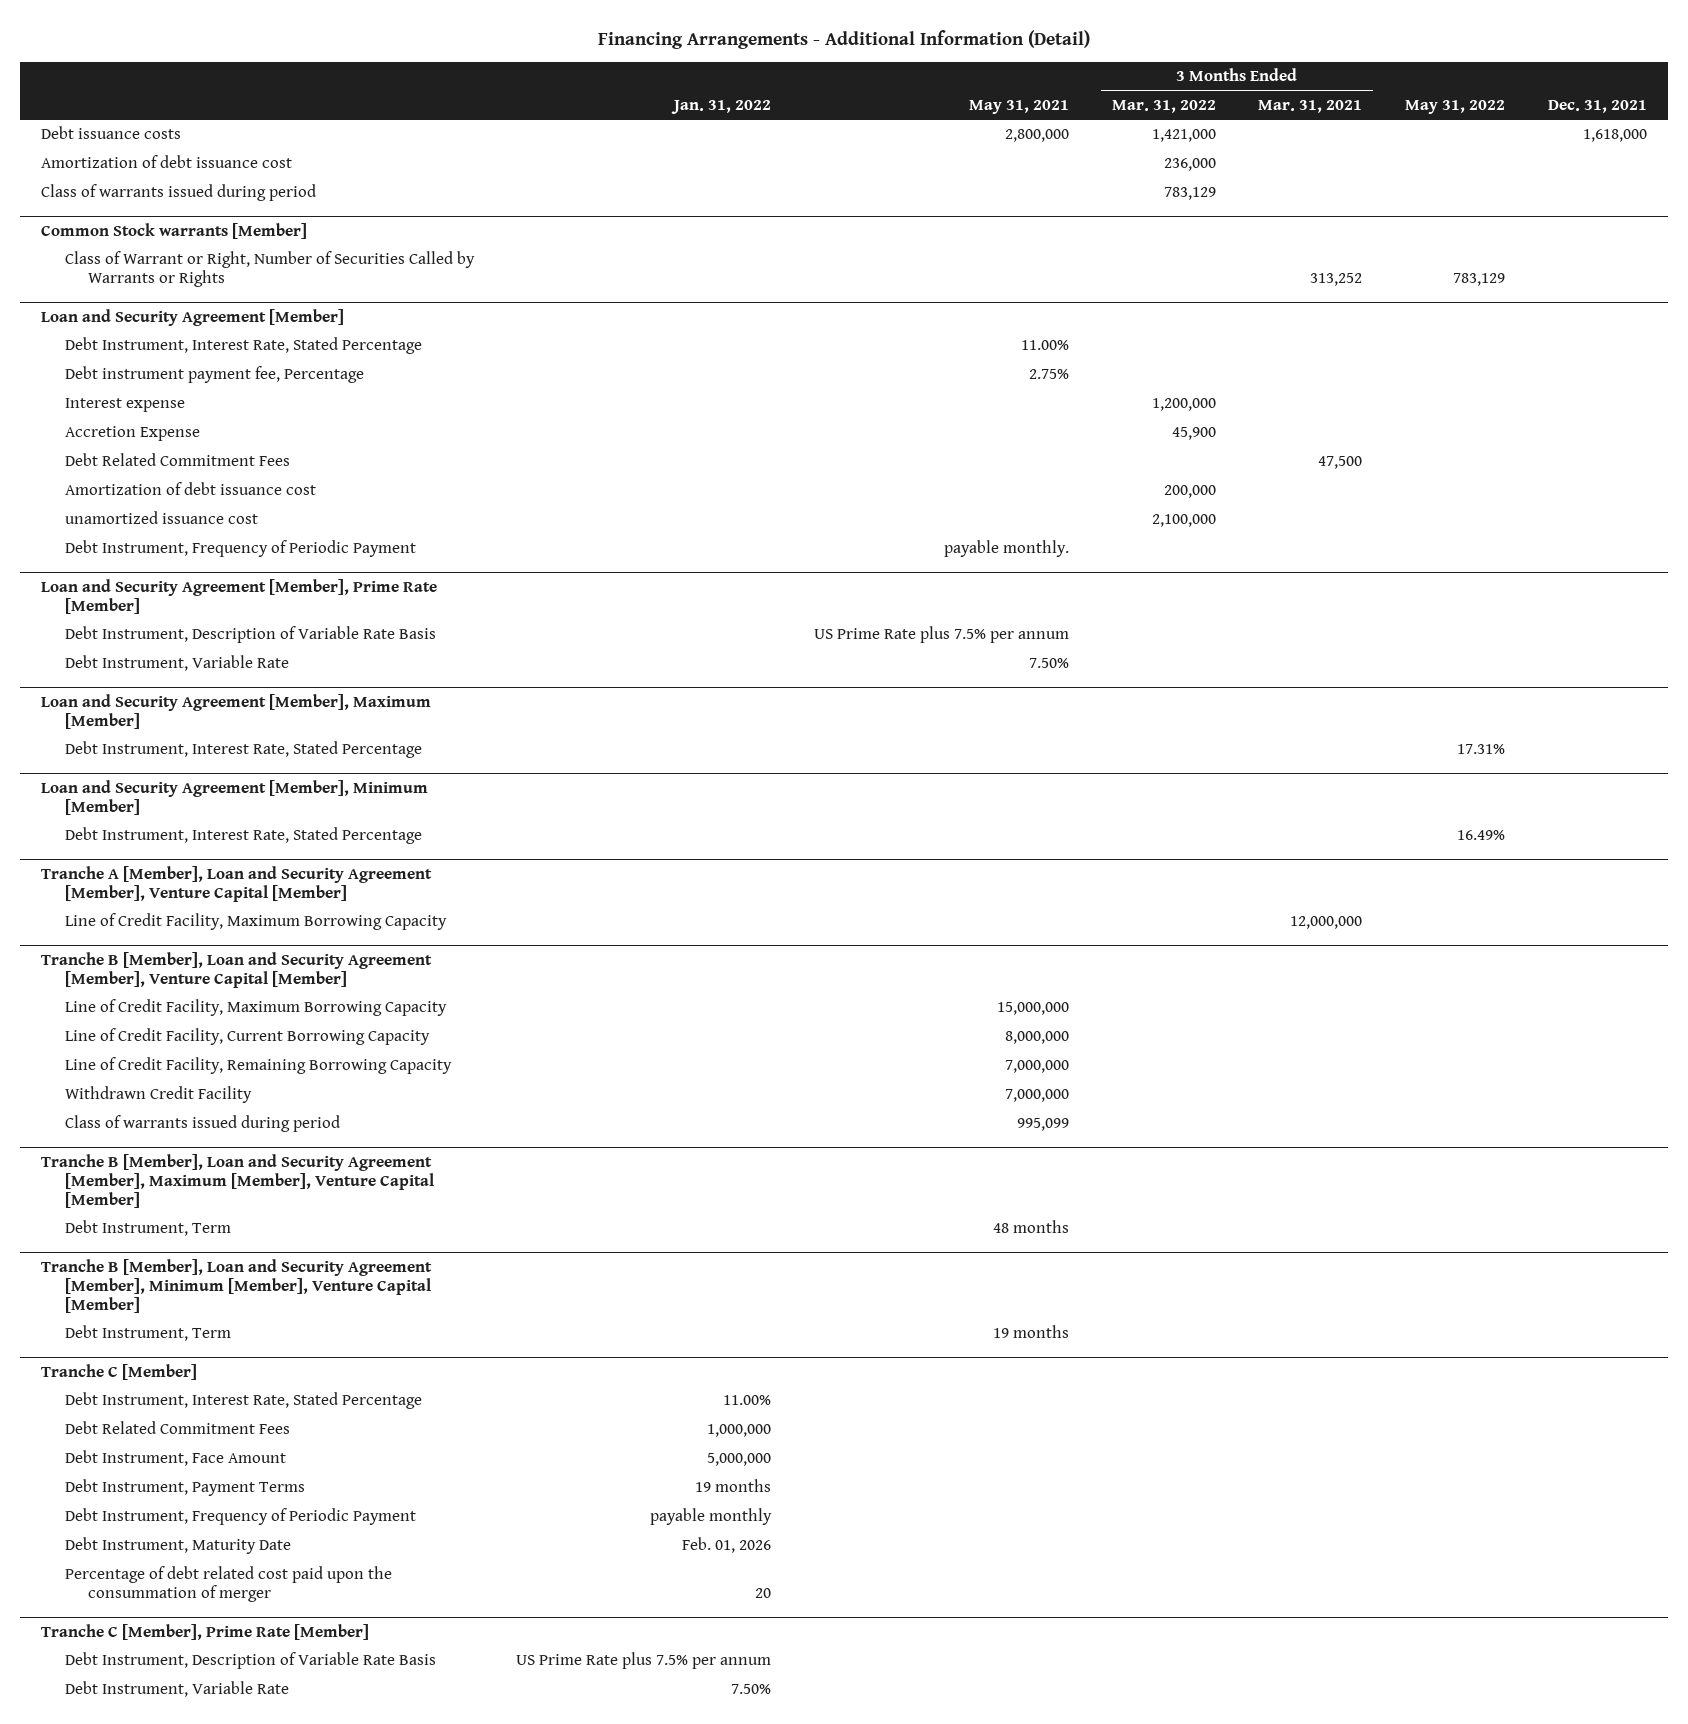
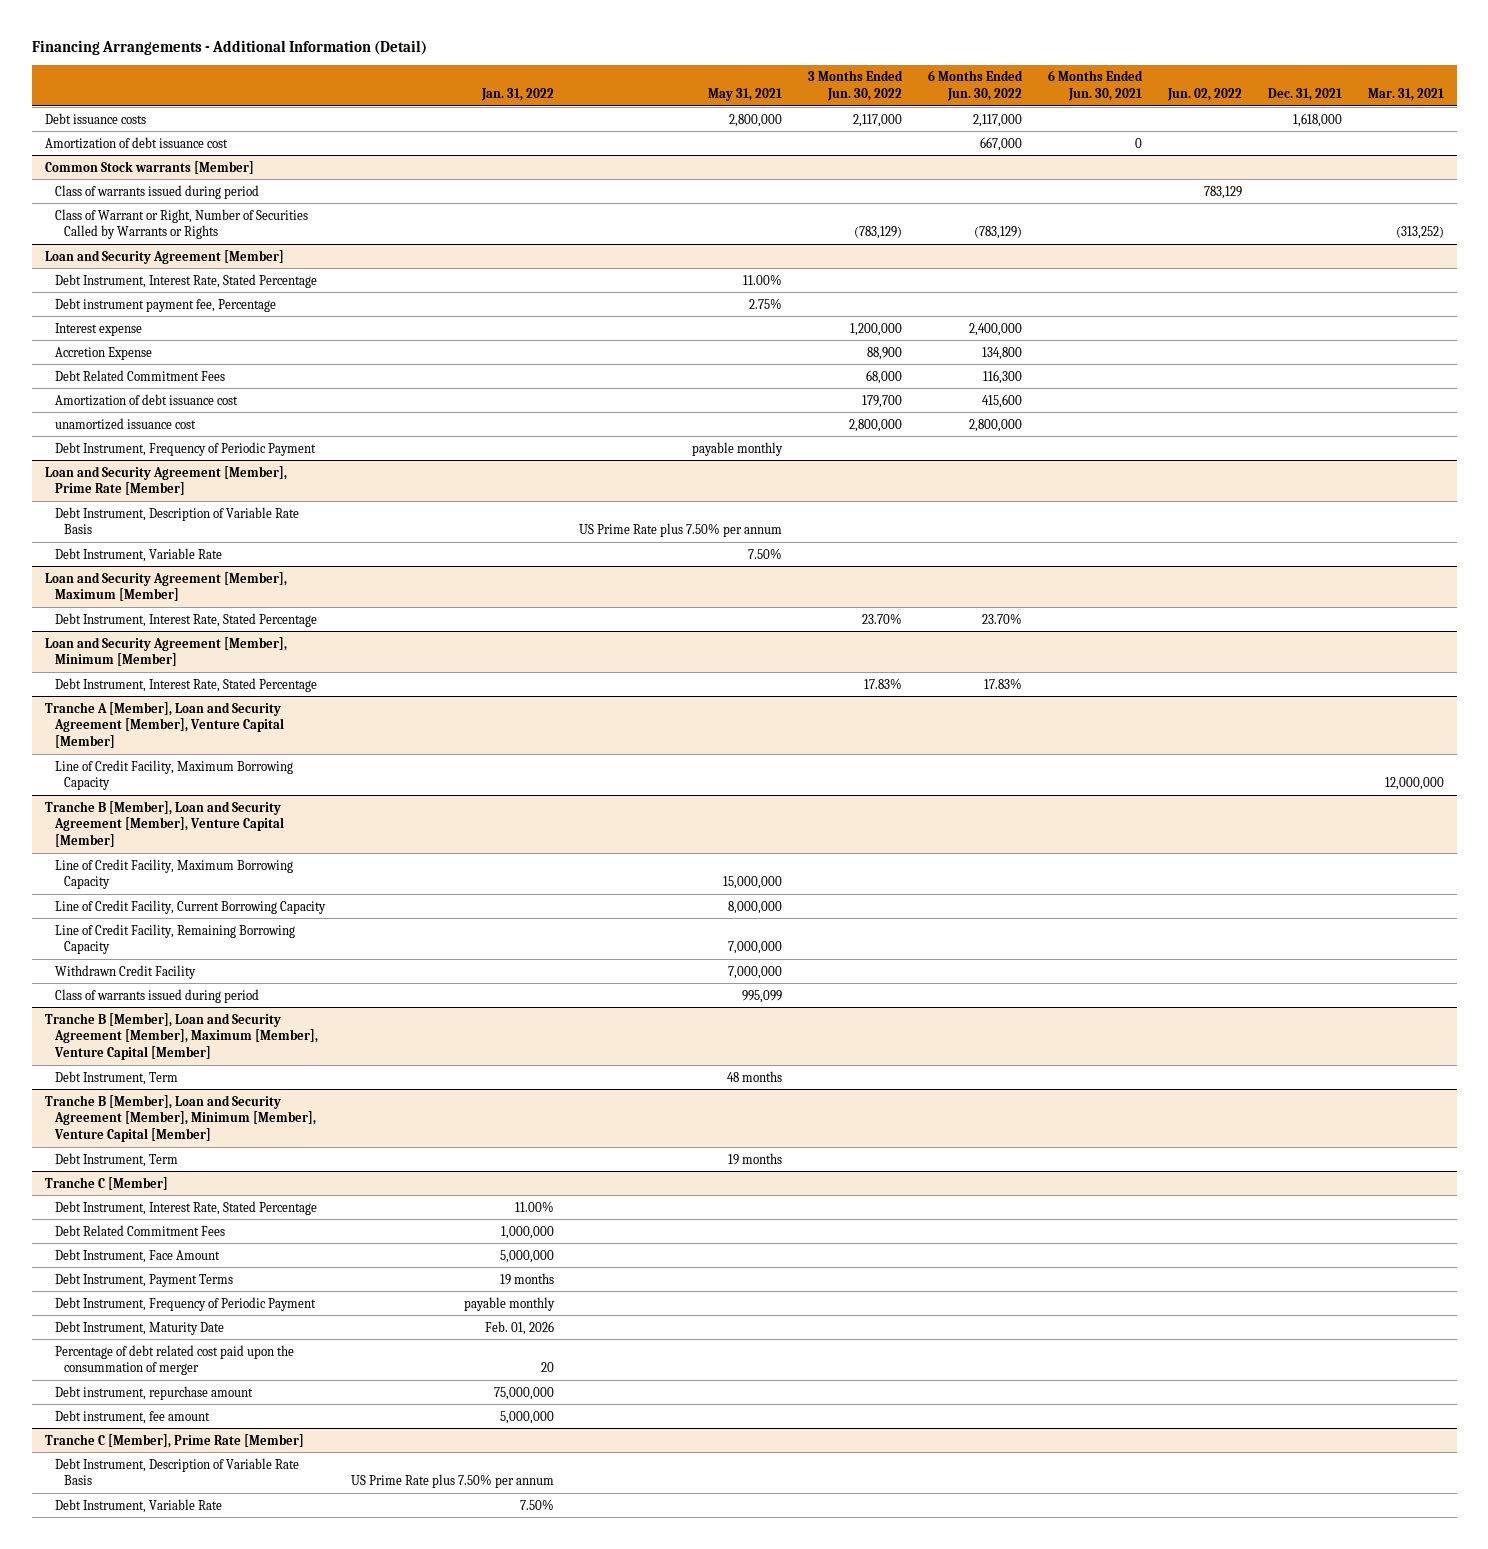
- | Jan. 31, 2022 | May 31, 2021 | 3 Months Ended Mar. 31, 2022 | 3 Months Ended Mar. 31, 2021 | May 31, 2022 | Dec. 31, 2021
+ | Jan. 31, 2022 | May 31, 2021 | 3 Months Ended Jun. 30, 2022 | 6 Months Ended Jun. 30, 2022 | 6 Months Ended Jun. 30, 2021 | Jun. 02, 2022 | Dec. 31, 2021 | Mar. 31, 2021
- Class of warrants issued during period | | | 783,129 | | |
@ Common Stock warrants [Member]
+ Class of warrants issued during period | | | | | | 783,129 | |
@ Loan and Security Agreement [Member]
- Debt Instrument, Frequency of Periodic Payment | | payable monthly. | | | |
+ Debt Instrument, Frequency of Periodic Payment | | payable monthly | | | | | |
@ Loan and Security Agreement [Member], Prime Rate [Member]
- Debt Instrument, Description of Variable Rate Basis | | US Prime Rate plus 7.5% per annum | | | |
+ Debt Instrument, Description of Variable Rate Basis | | US Prime Rate plus 7.50% per annum | | | | | |
@ Tranche C [Member]
+ Debt instrument, repurchase amount | 75,000,000 | | | | | | |
+ Debt instrument, fee amount | 5,000,000 | | | | | | |
@ Tranche C [Member], Prime Rate [Member]
- Debt Instrument, Description of Variable Rate Basis | US Prime Rate plus 7.5% per annum | | | | |
+ Debt Instrument, Description of Variable Rate Basis | US Prime Rate plus 7.50% per annum | | | | | | |

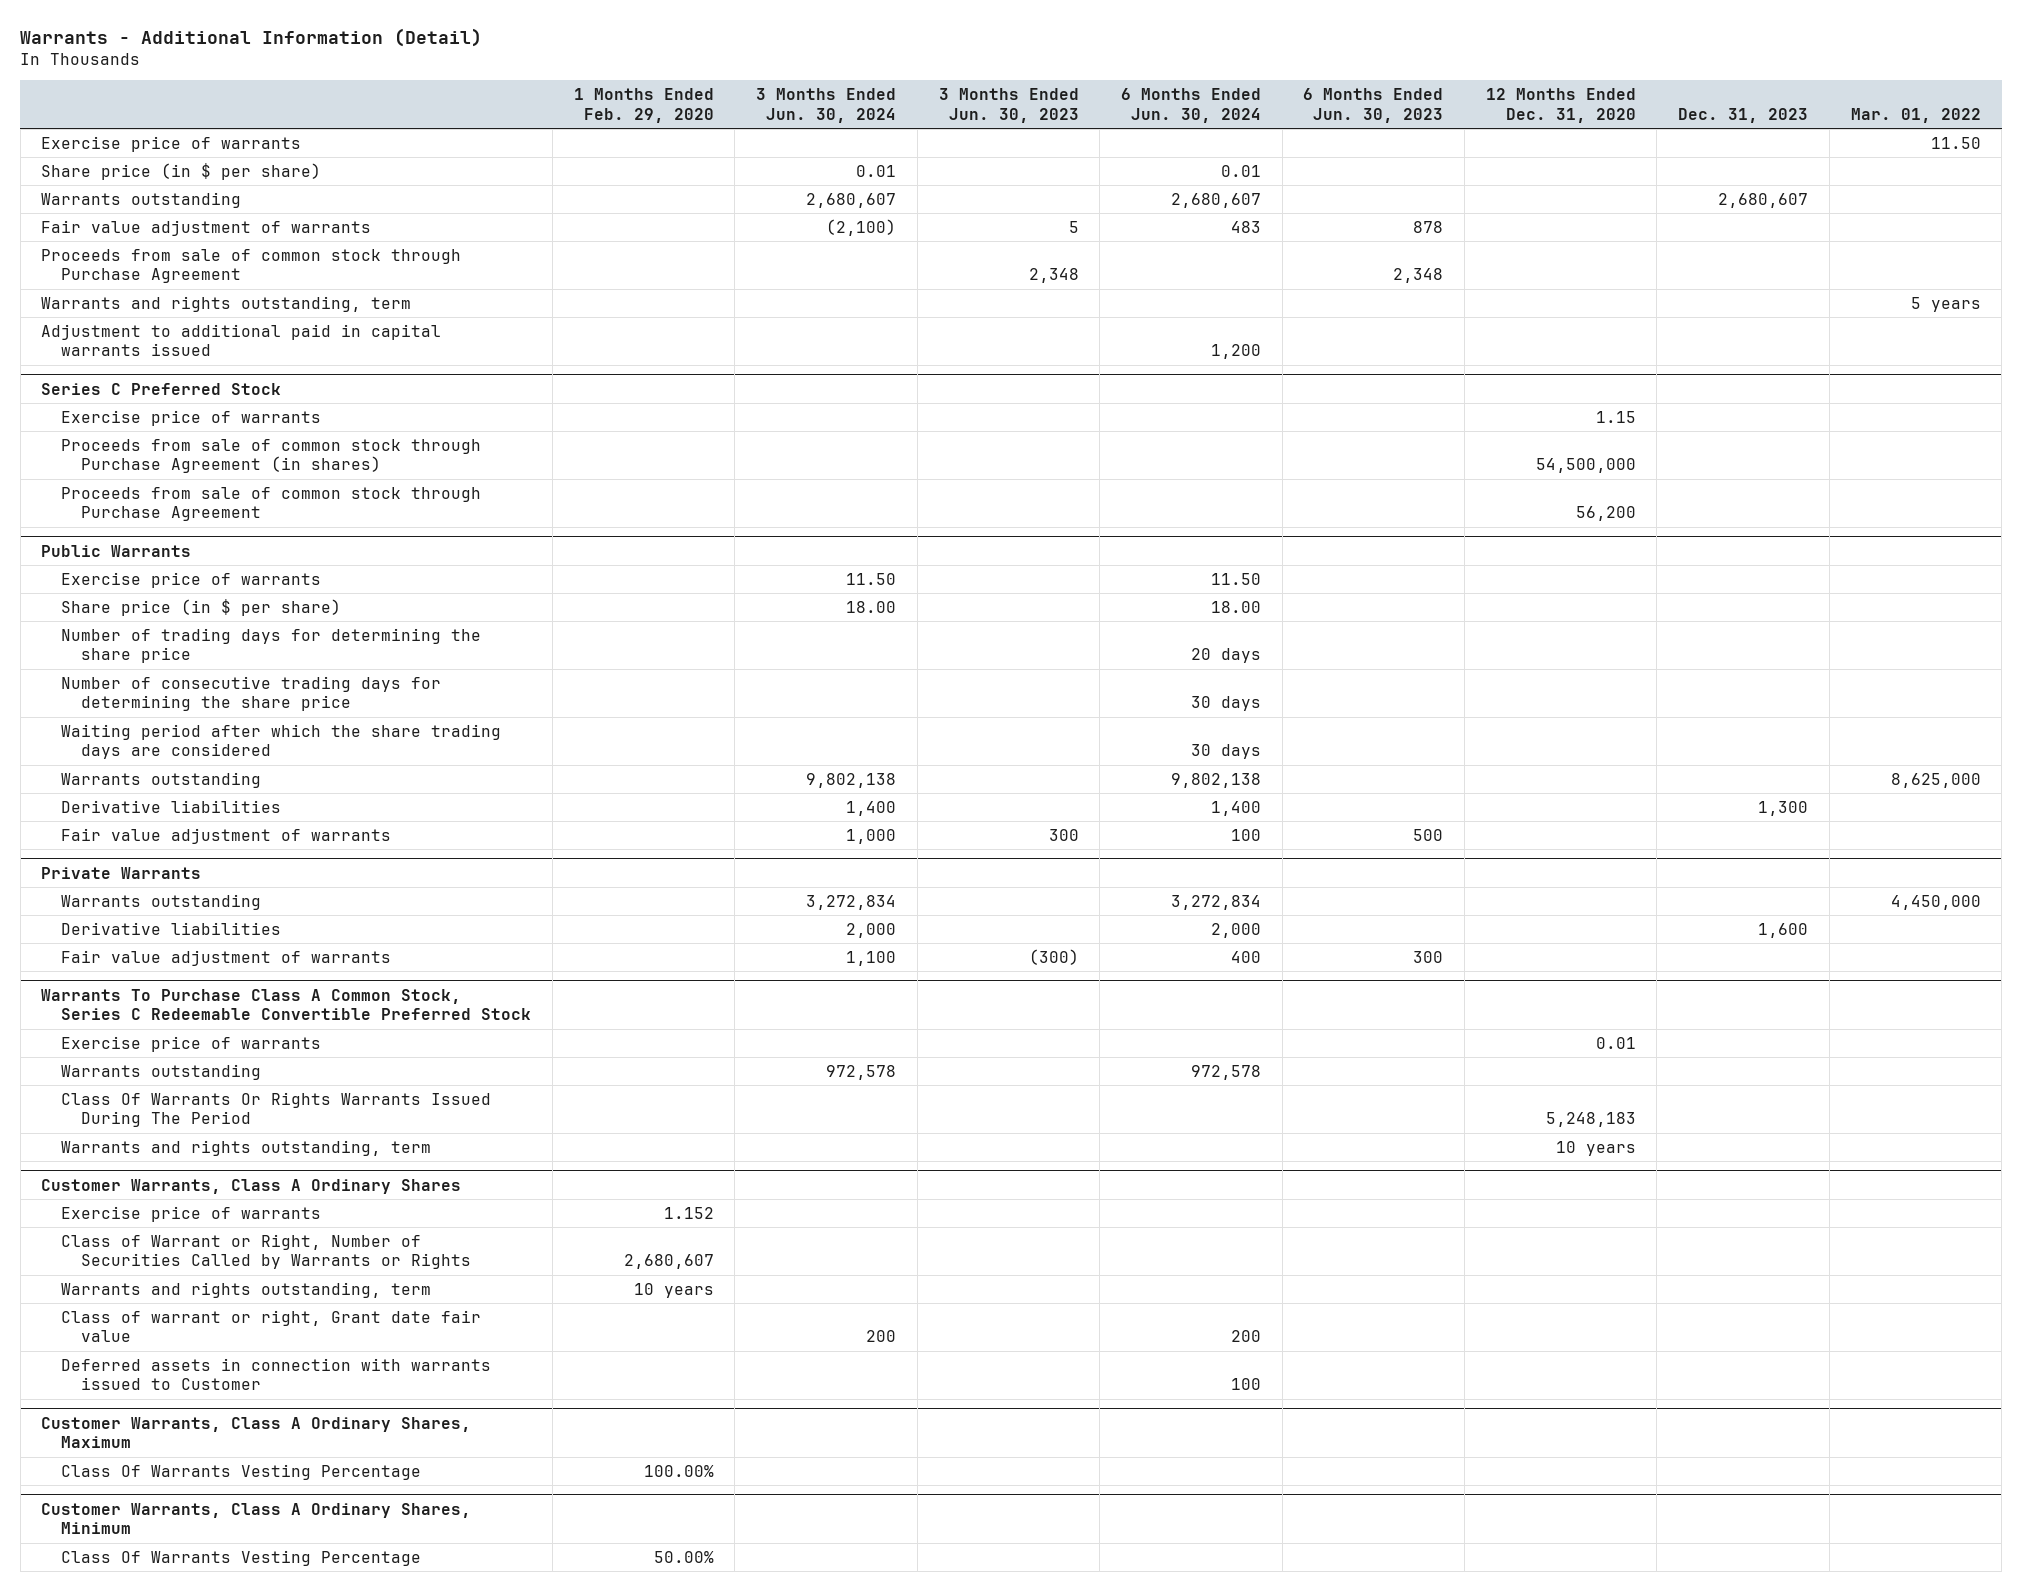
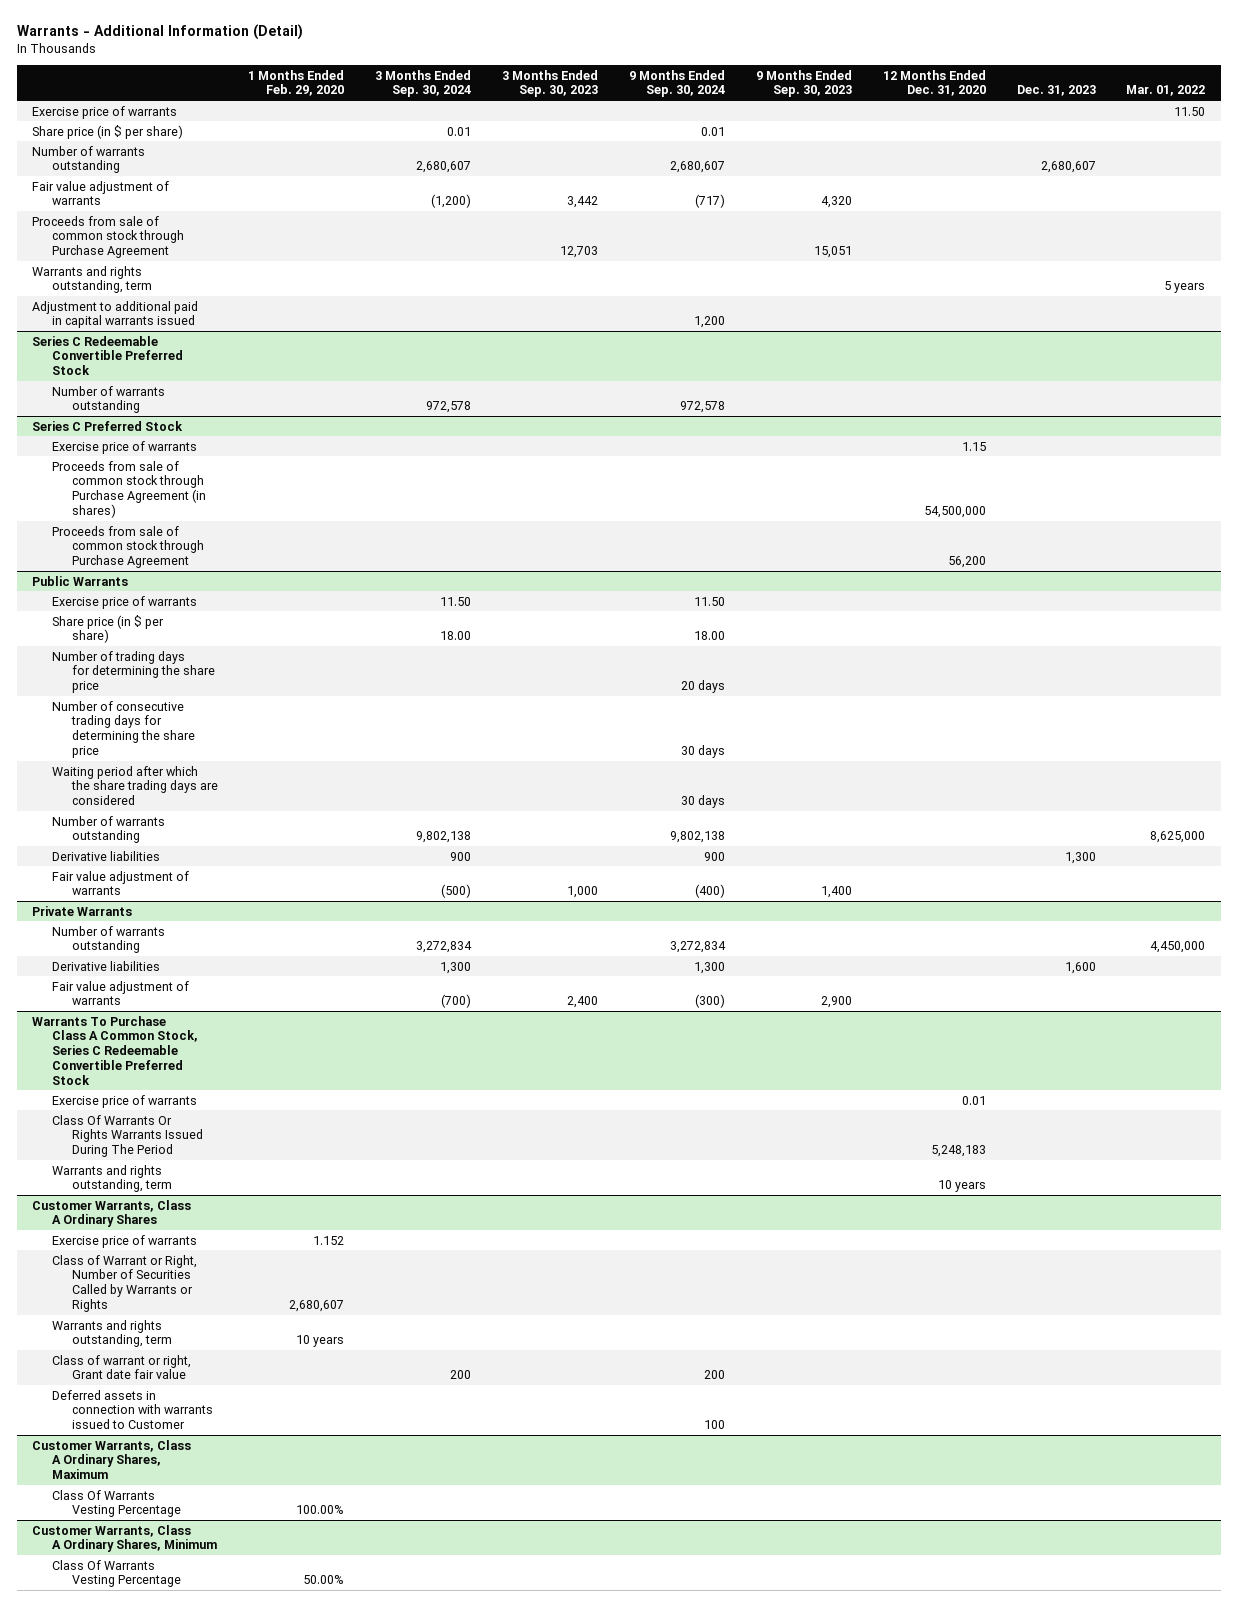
- | 1 Months Ended Feb. 29, 2020 | 3 Months Ended Jun. 30, 2024 | 3 Months Ended Jun. 30, 2023 | 6 Months Ended Jun. 30, 2024 | 6 Months Ended Jun. 30, 2023 | 12 Months Ended Dec. 31, 2020 | Dec. 31, 2023 | Mar. 01, 2022
+ | 1 Months Ended Feb. 29, 2020 | 3 Months Ended Sep. 30, 2024 | 3 Months Ended Sep. 30, 2023 | 9 Months Ended Sep. 30, 2024 | 9 Months Ended Sep. 30, 2023 | 12 Months Ended Dec. 31, 2020 | Dec. 31, 2023 | Mar. 01, 2022
- Warrants outstanding | | 2,680,607 | | 2,680,607 | | | 2,680,607 |
+ Number of warrants outstanding | | 2,680,607 | | 2,680,607 | | | 2,680,607 |
+ Series C Redeemable Convertible Preferred Stock
+ Number of warrants outstanding | | 972,578 | | 972,578 | | | |
@ Public Warrants
- Warrants outstanding | | 9,802,138 | | 9,802,138 | | | | 8,625,000
+ Number of warrants outstanding | | 9,802,138 | | 9,802,138 | | | | 8,625,000
@ Private Warrants
- Warrants outstanding | | 3,272,834 | | 3,272,834 | | | | 4,450,000
+ Number of warrants outstanding | | 3,272,834 | | 3,272,834 | | | | 4,450,000
@ Warrants To Purchase Class A Common Stock, Series C Redeemable Convertible Preferred Stock
- Warrants outstanding | | 972,578 | | 972,578 | | | |

